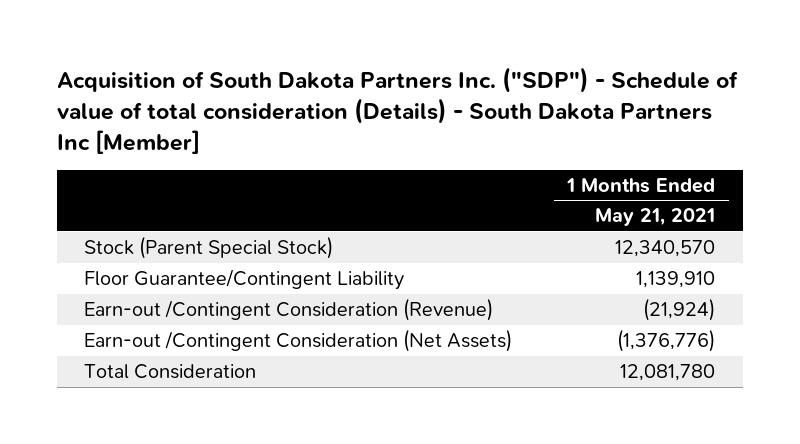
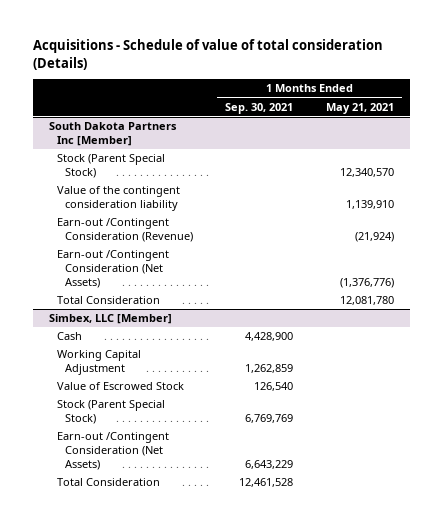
- Acquisition of South Dakota Partners Inc. ("SDP") - Schedule of value of total consideration (Details) - South Dakota Partners Inc [Member]
+ Acquisitions - Schedule of value of total consideration (Details)
- | 1 Months Ended May 21, 2021
+ | 1 Months Ended Sep. 30, 2021 | 1 Months Ended May 21, 2021
+ South Dakota Partners Inc [Member]
- Floor Guarantee/Contingent Liability | 1,139,910
+ Value of the contingent consideration liability | | 1,139,910
+ Simbex, LLC [Member]
+ Cash | 4,428,900 |
+ Working Capital Adjustment | 1,262,859 |
+ Value of Escrowed Stock | 126,540 |
+ Stock (Parent Special Stock) | 6,769,769 |
+ Earn-out /Contingent Consideration (Net Assets) | 6,643,229 |
+ Total Consideration | 12,461,528 |

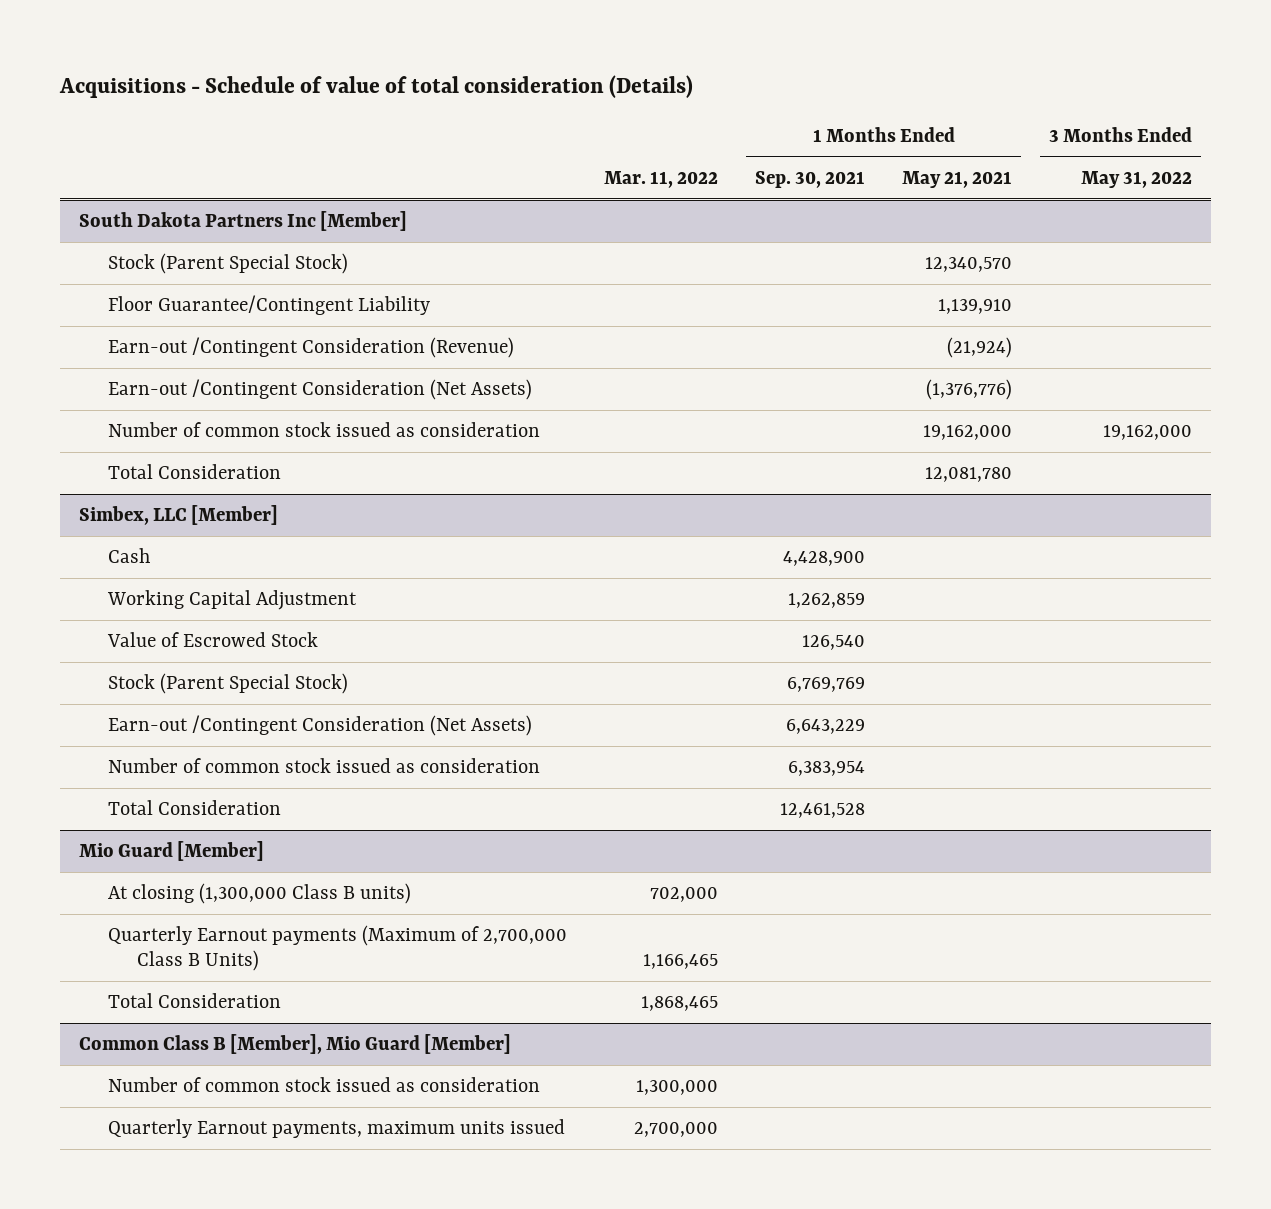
- | 1 Months Ended Sep. 30, 2021 | 1 Months Ended May 21, 2021
+ | Mar. 11, 2022 | 1 Months Ended Sep. 30, 2021 | 1 Months Ended May 21, 2021 | 3 Months Ended May 31, 2022
@ South Dakota Partners Inc [Member]
- Value of the contingent consideration liability | | 1,139,910
+ Floor Guarantee/Contingent Liability | | | 1,139,910 |
+ Number of common stock issued as consideration | | | 19,162,000 | 19,162,000
@ Simbex, LLC [Member]
+ Number of common stock issued as consideration | | 6,383,954 | |
+ Mio Guard [Member]
+ At closing (1,300,000 Class B units) | 702,000 | | |
+ Quarterly Earnout payments (Maximum of 2,700,000 Class B Units) | 1,166,465 | | |
+ Total Consideration | 1,868,465 | | |
+ Common Class B [Member], Mio Guard [Member]
+ Number of common stock issued as consideration | 1,300,000 | | |
+ Quarterly Earnout payments, maximum units issued | 2,700,000 | | |

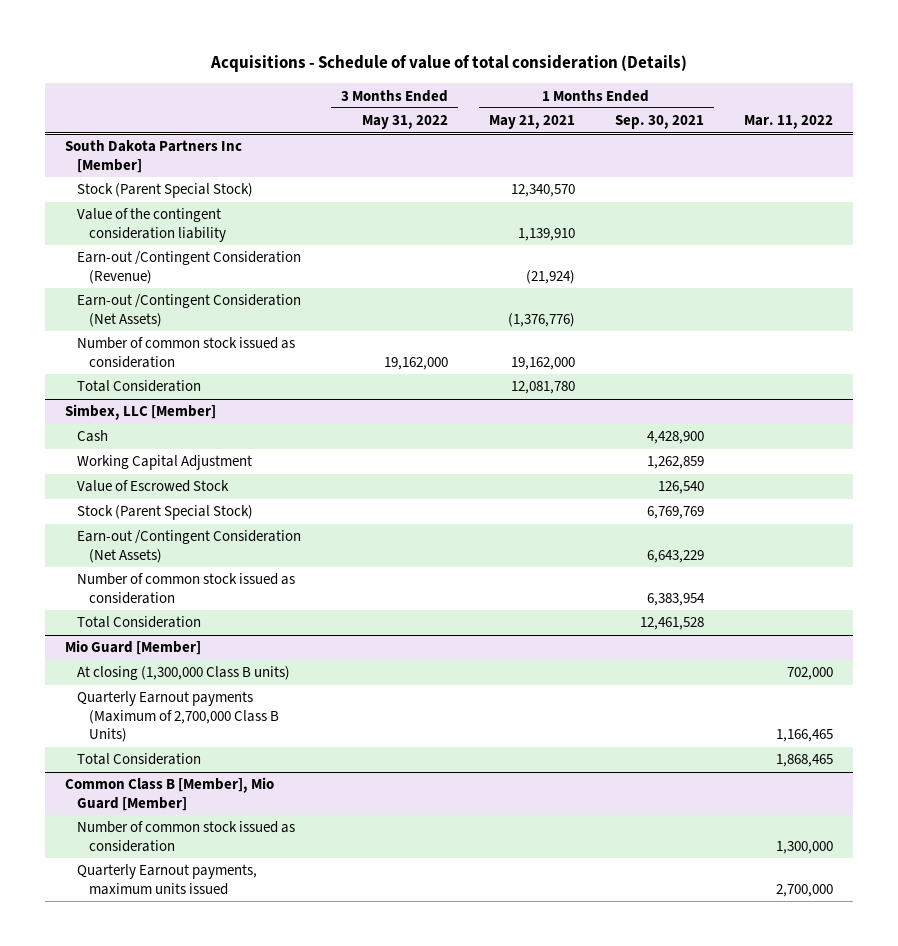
- | Mar. 11, 2022 | 1 Months Ended Sep. 30, 2021 | 1 Months Ended May 21, 2021 | 3 Months Ended May 31, 2022
+ | 3 Months Ended May 31, 2022 | 1 Months Ended May 21, 2021 | 1 Months Ended Sep. 30, 2021 | Mar. 11, 2022
@ South Dakota Partners Inc [Member]
- Floor Guarantee/Contingent Liability | | | 1,139,910 |
+ Value of the contingent consideration liability | | 1,139,910 | |

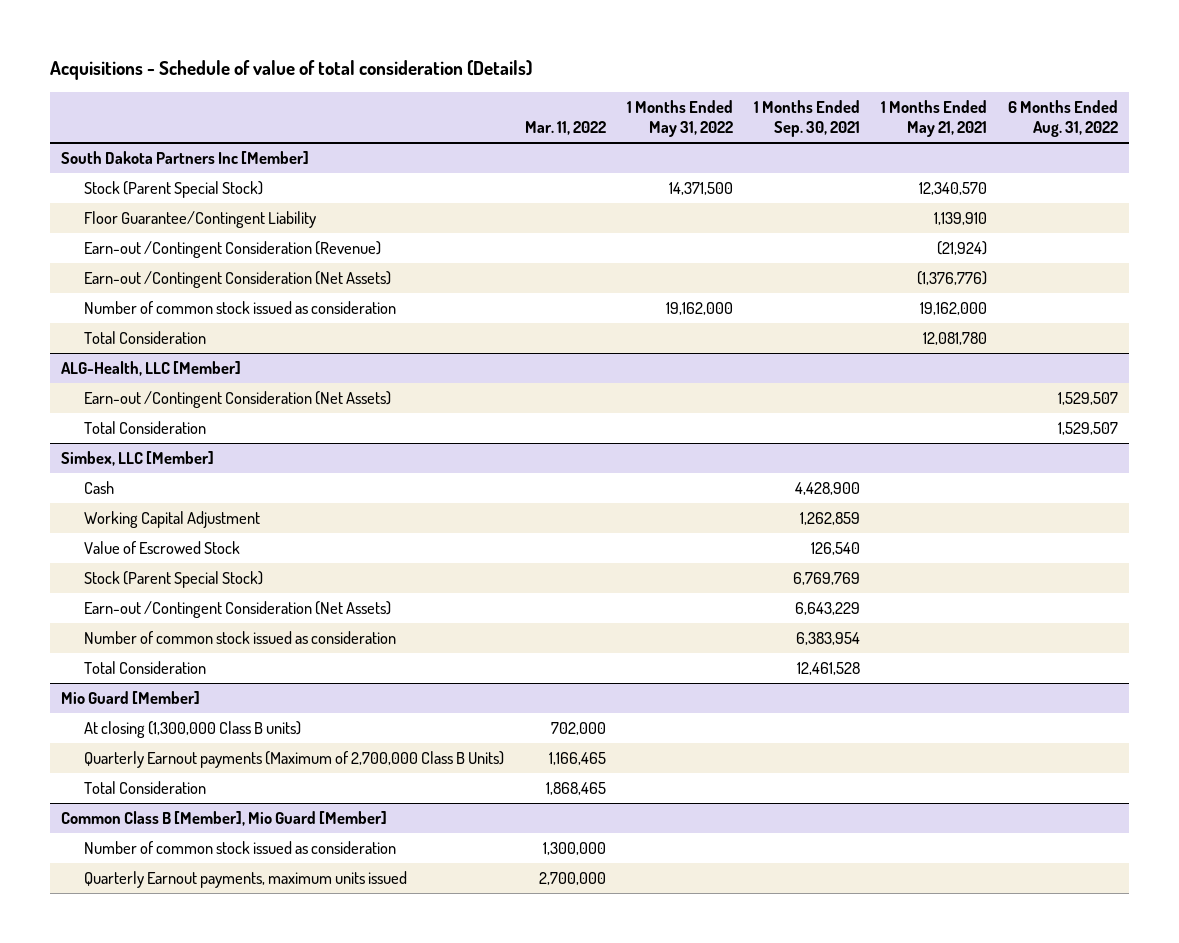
- | 3 Months Ended May 31, 2022 | 1 Months Ended May 21, 2021 | 1 Months Ended Sep. 30, 2021 | Mar. 11, 2022
+ | Mar. 11, 2022 | 1 Months Ended May 31, 2022 | 1 Months Ended Sep. 30, 2021 | 1 Months Ended May 21, 2021 | 6 Months Ended Aug. 31, 2022
@ South Dakota Partners Inc [Member]
- Value of the contingent consideration liability | | 1,139,910 | |
+ Floor Guarantee/Contingent Liability | | | | 1,139,910 |
+ ALG-Health, LLC [Member]
+ Earn-out /Contingent Consideration (Net Assets) | | | | | 1,529,507
+ Total Consideration | | | | | 1,529,507

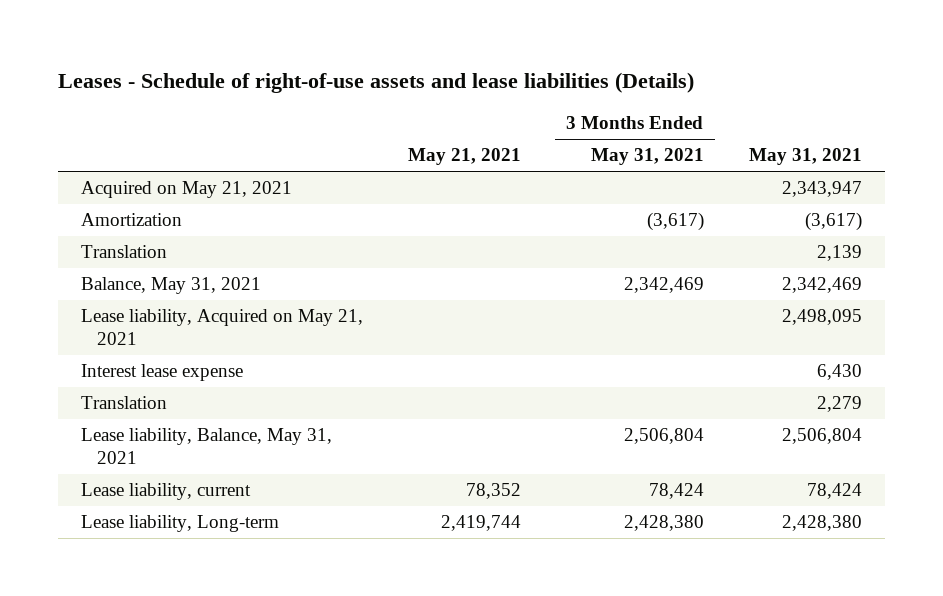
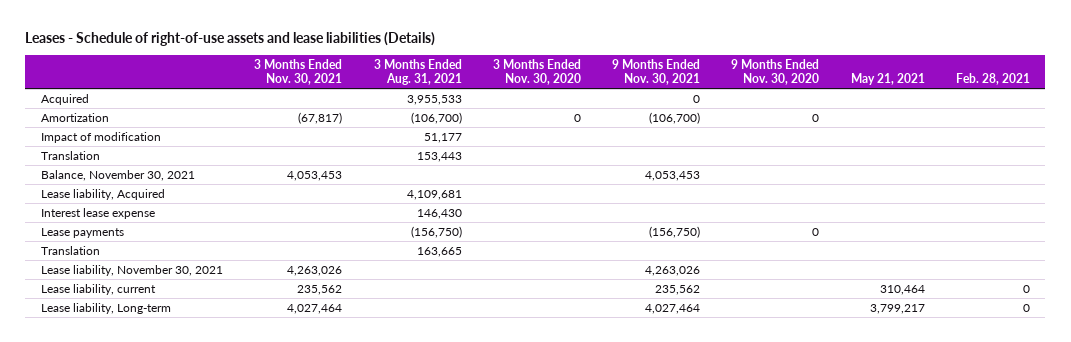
- | May 21, 2021 | 3 Months Ended May 31, 2021 | May 31, 2021
+ | 3 Months Ended Nov. 30, 2021 | 3 Months Ended Aug. 31, 2021 | 3 Months Ended Nov. 30, 2020 | 9 Months Ended Nov. 30, 2021 | 9 Months Ended Nov. 30, 2020 | May 21, 2021 | Feb. 28, 2021
- Acquired on May 21, 2021 | | | 2,343,947
+ Acquired | | 3,955,533 | | 0 | | |
+ Impact of modification | | 51,177 | | | | |
- Balance, May 31, 2021 | | 2,342,469 | 2,342,469
- Lease liability, Acquired on May 21, 2021 | | | 2,498,095
+ Balance, November 30, 2021 | 4,053,453 | | | 4,053,453 | | |
+ Lease liability, Acquired | | 4,109,681 | | | | |
+ Lease payments | | (156,750) | | (156,750) | 0 | |
- Lease liability, Balance, May 31, 2021 | | 2,506,804 | 2,506,804
- Lease liability, current | 78,352 | 78,424 | 78,424
- Lease liability, Long-term | 2,419,744 | 2,428,380 | 2,428,380
+ Lease liability, November 30, 2021 | 4,263,026 | | | 4,263,026 | | |
+ Lease liability, current | 235,562 | | | 235,562 | | 310,464 | 0
+ Lease liability, Long-term | 4,027,464 | | | 4,027,464 | | 3,799,217 | 0

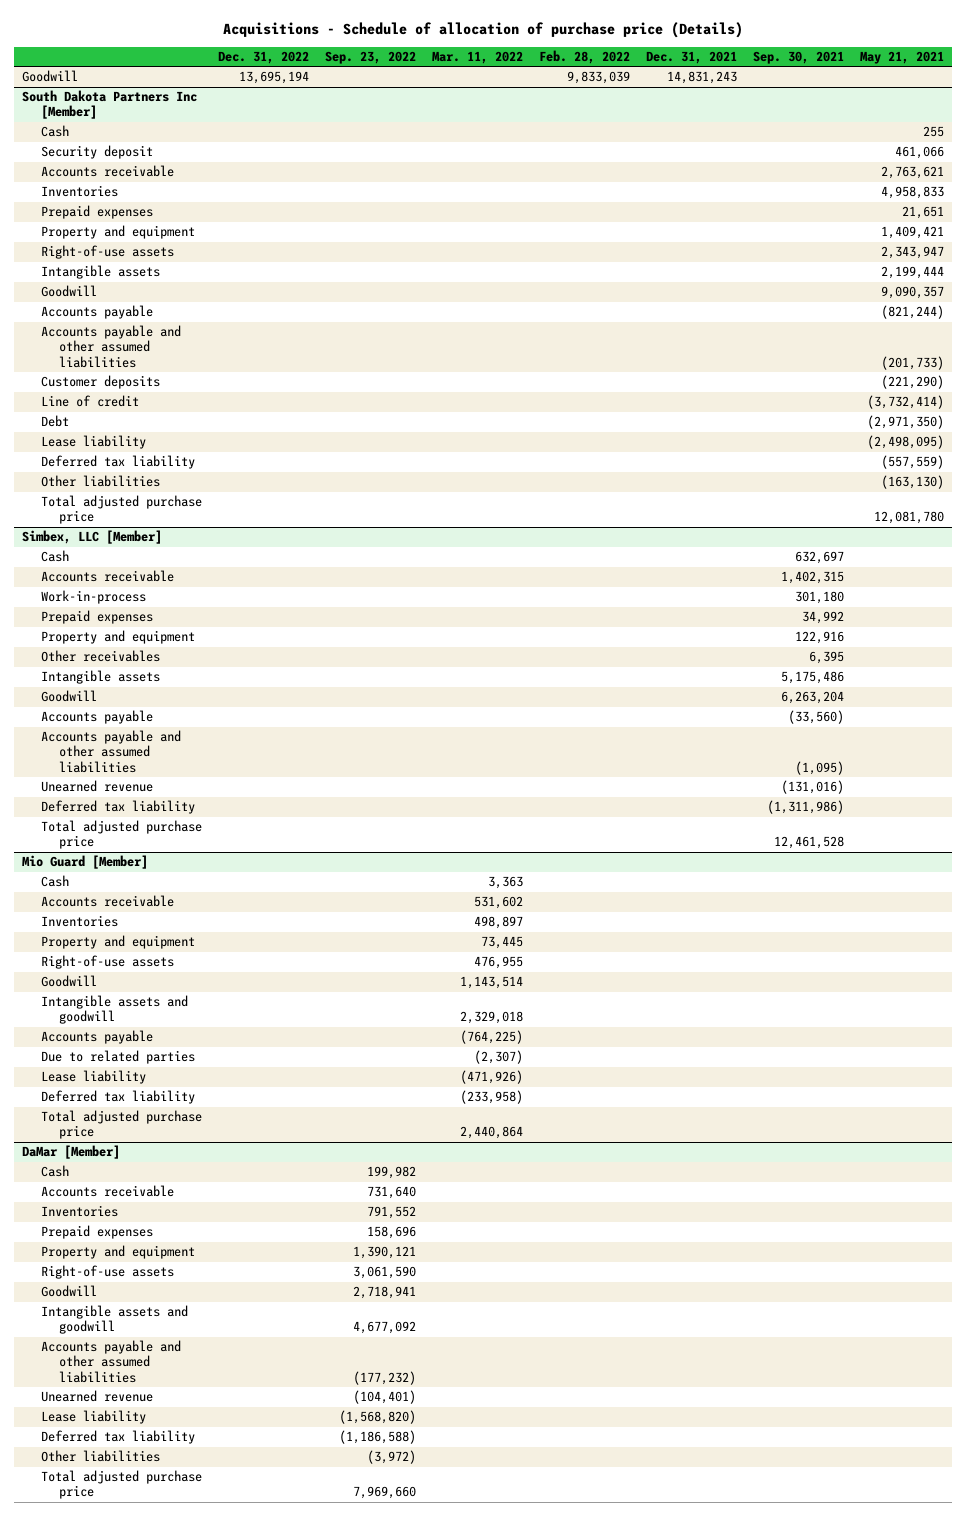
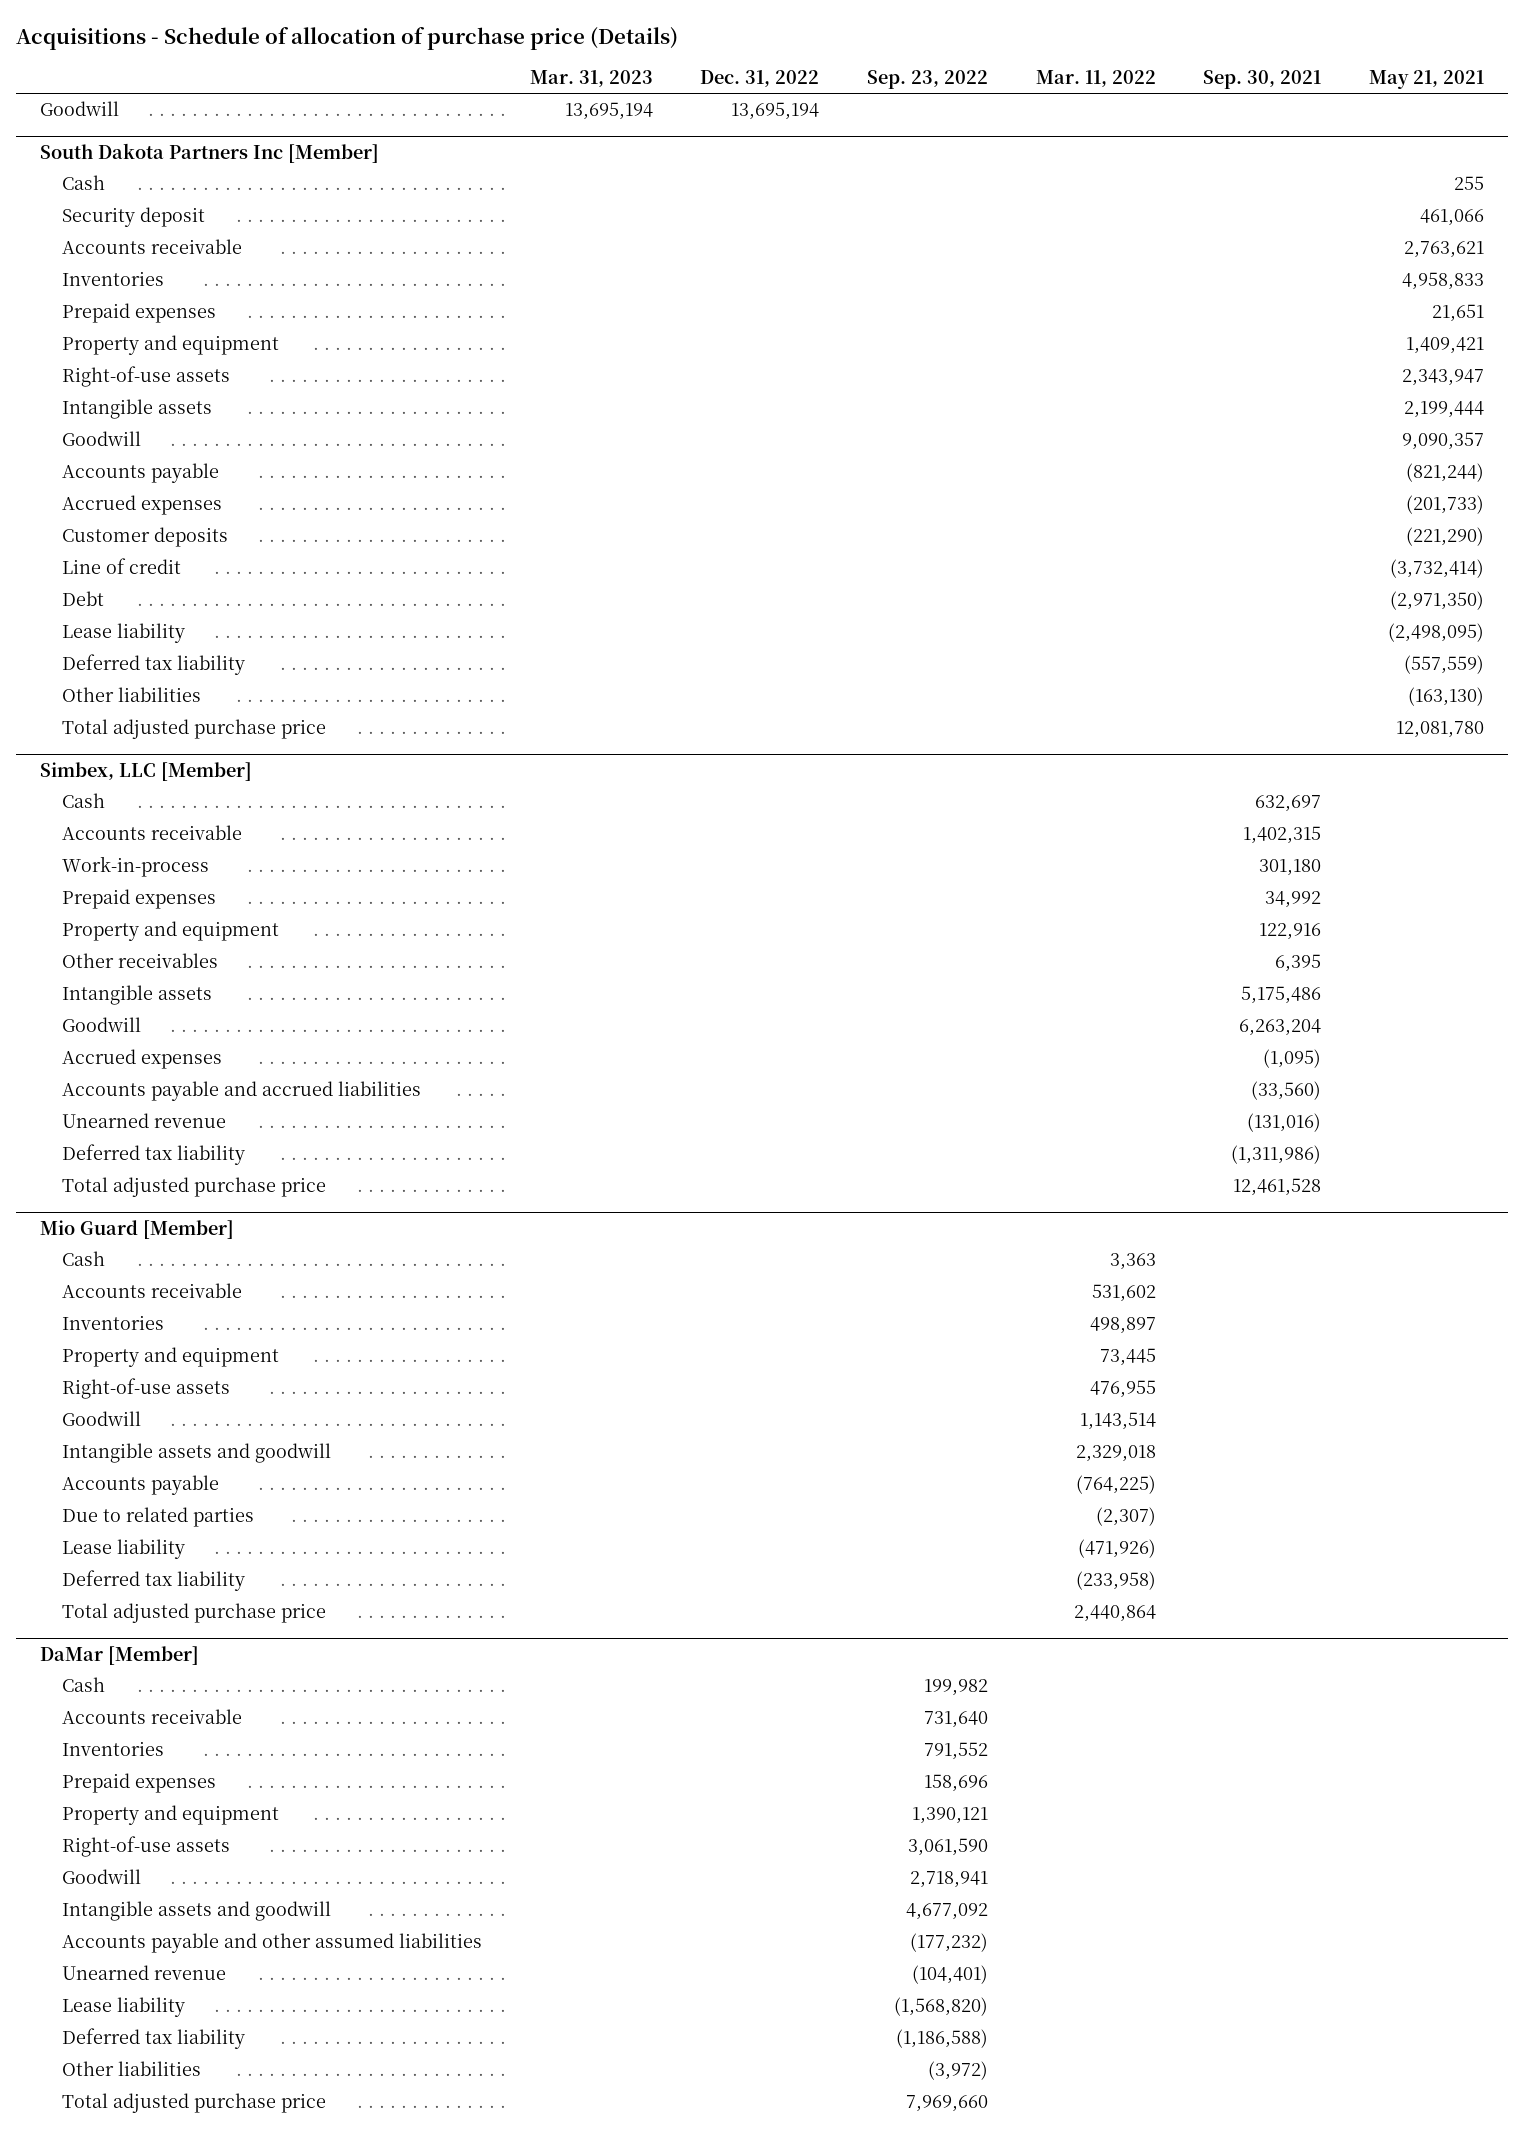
- | Dec. 31, 2022 | Sep. 23, 2022 | Mar. 11, 2022 | Feb. 28, 2022 | Dec. 31, 2021 | Sep. 30, 2021 | May 21, 2021
+ | Mar. 31, 2023 | Dec. 31, 2022 | Sep. 23, 2022 | Mar. 11, 2022 | Sep. 30, 2021 | May 21, 2021
@ South Dakota Partners Inc [Member]
- Accounts payable and other assumed liabilities | | | | | | | (201,733)
+ Accrued expenses | | | | | | (201,733)
@ Simbex, LLC [Member]
- Accounts payable | | | | | | (33,560) |
- Accounts payable and other assumed liabilities | | | | | | (1,095) |
+ Accrued expenses | | | | | (1,095) |
+ Accounts payable and accrued liabilities | | | | | (33,560) |

